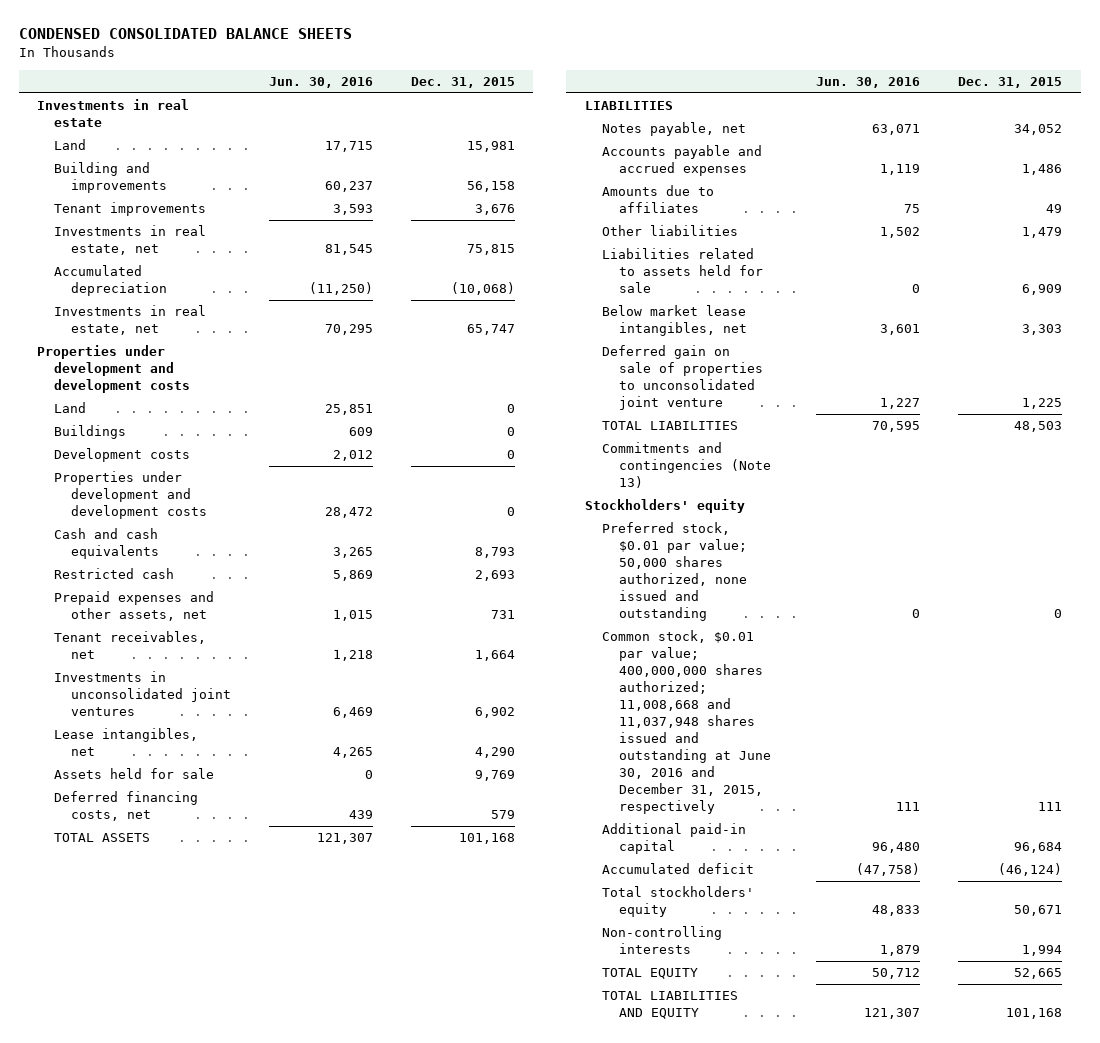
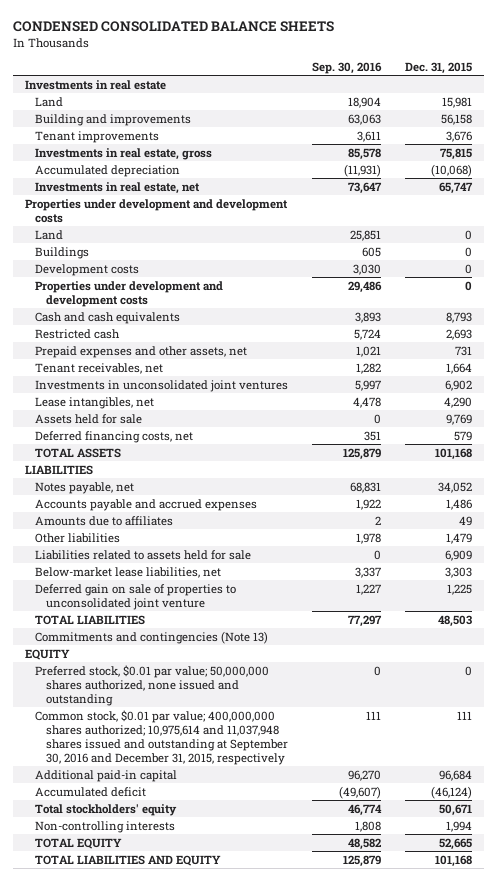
- | Jun. 30, 2016 | Dec. 31, 2015
+ | Sep. 30, 2016 | Dec. 31, 2015
- Investments in real estate, net | 81,545 | 75,815
+ Investments in real estate, gross | 85,578 | 75,815
- Below market lease intangibles, net | 3,601 | 3,303
+ Below-market lease liabilities, net | 3,337 | 3,303
- Stockholders' equity
- Preferred stock, $0.01 par value; 50,000 shares authorized, none issued and outstanding | 0 | 0
- Common stock, $0.01 par value; 400,000,000 shares authorized; 11,008,668 and 11,037,948 shares issued and outstanding at June 30, 2016 and December 31, 2015, respectively | 111 | 111
+ EQUITY
+ Preferred stock, $0.01 par value; 50,000,000 shares authorized, none issued and outstanding | 0 | 0
+ Common stock, $0.01 par value; 400,000,000 shares authorized; 10,975,614 and 11,037,948 shares issued and outstanding at September 30, 2016 and December 31, 2015, respectively | 111 | 111

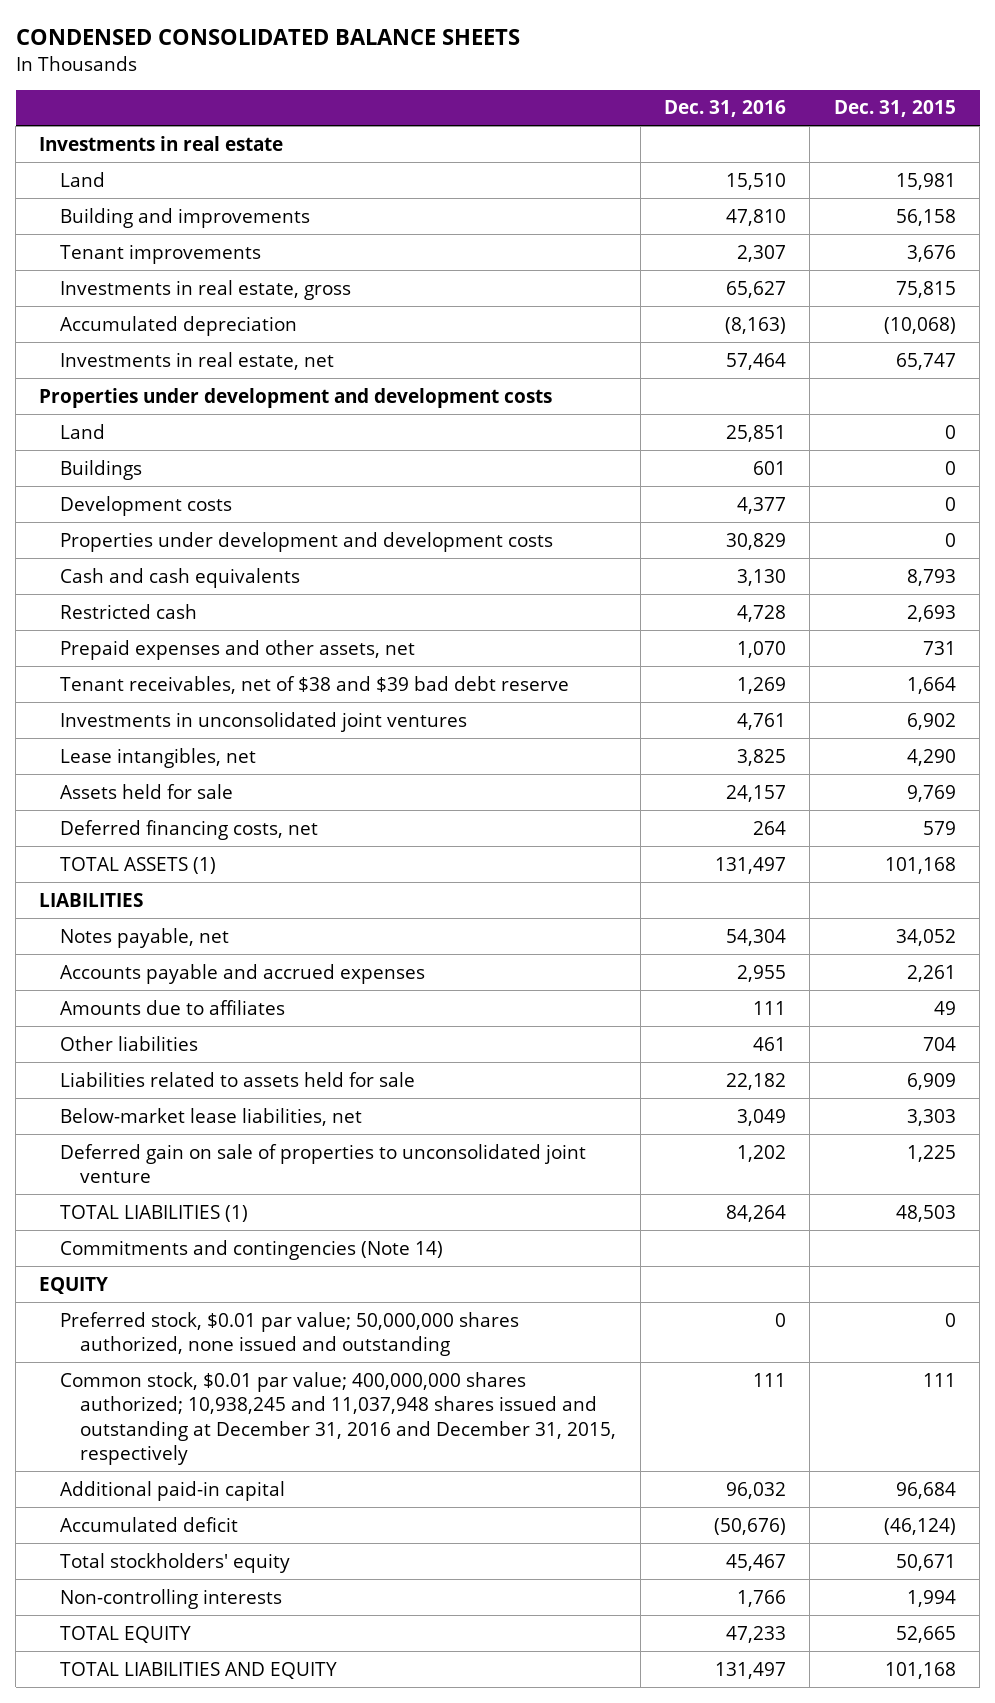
- | Sep. 30, 2016 | Dec. 31, 2015
+ | Dec. 31, 2016 | Dec. 31, 2015
- Tenant receivables, net | 1,282 | 1,664
+ Tenant receivables, net of $38 and $39 bad debt reserve | 1,269 | 1,664
- TOTAL ASSETS | 125,879 | 101,168
+ TOTAL ASSETS (1) | 131,497 | 101,168
- Accounts payable and accrued expenses | 1,922 | 1,486
+ Accounts payable and accrued expenses | 2,955 | 2,261
- Other liabilities | 1,978 | 1,479
+ Other liabilities | 461 | 704
- TOTAL LIABILITIES | 77,297 | 48,503
- Commitments and contingencies (Note 13)
+ TOTAL LIABILITIES (1) | 84,264 | 48,503
+ Commitments and contingencies (Note 14)
- Common stock, $0.01 par value; 400,000,000 shares authorized; 10,975,614 and 11,037,948 shares issued and outstanding at September 30, 2016 and December 31, 2015, respectively | 111 | 111
+ Common stock, $0.01 par value; 400,000,000 shares authorized; 10,938,245 and 11,037,948 shares issued and outstanding at December 31, 2016 and December 31, 2015, respectively | 111 | 111

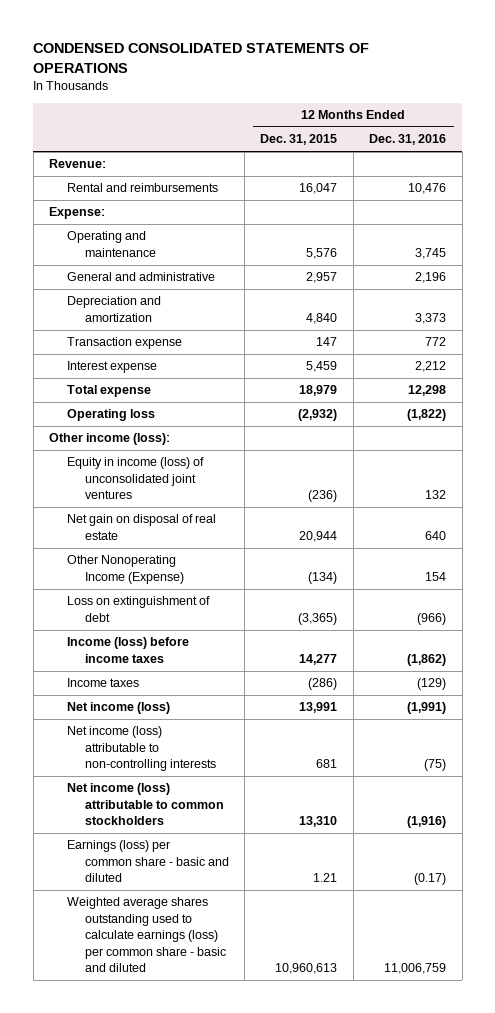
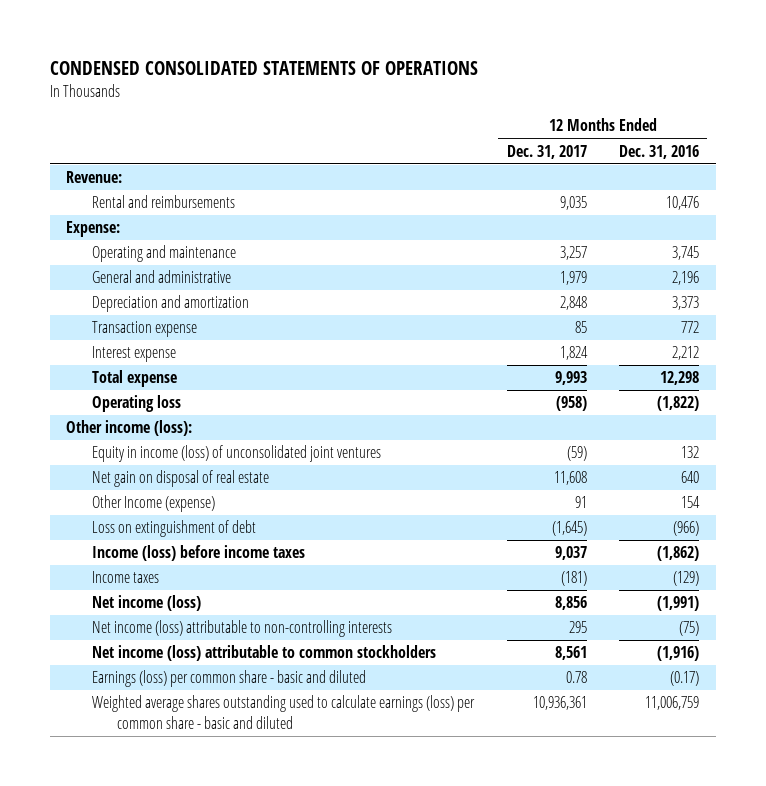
- | 12 Months Ended Dec. 31, 2015 | 12 Months Ended Dec. 31, 2016
+ | 12 Months Ended Dec. 31, 2017 | 12 Months Ended Dec. 31, 2016
- Other Nonoperating Income (Expense) | (134) | 154
+ Other Income (expense) | 91 | 154

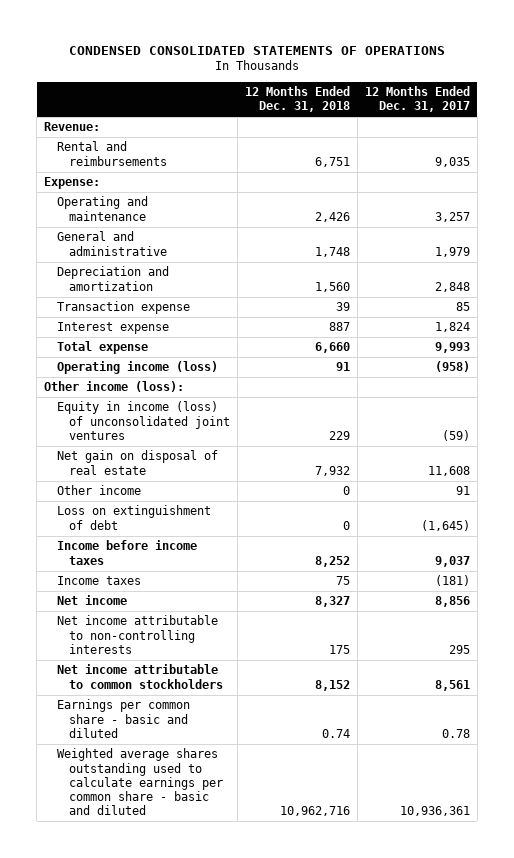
- | 12 Months Ended Dec. 31, 2017 | 12 Months Ended Dec. 31, 2016
+ | 12 Months Ended Dec. 31, 2018 | 12 Months Ended Dec. 31, 2017
- Operating loss | (958) | (1,822)
+ Operating income (loss) | 91 | (958)
- Other Income (expense) | 91 | 154
+ Other income | 0 | 91
- Income (loss) before income taxes | 9,037 | (1,862)
+ Income before income taxes | 8,252 | 9,037
- Net income (loss) | 8,856 | (1,991)
- Net income (loss) attributable to non-controlling interests | 295 | (75)
- Net income (loss) attributable to common stockholders | 8,561 | (1,916)
- Earnings (loss) per common share - basic and diluted | 0.78 | (0.17)
- Weighted average shares outstanding used to calculate earnings (loss) per common share - basic and diluted | 10,936,361 | 11,006,759
+ Net income | 8,327 | 8,856
+ Net income attributable to non-controlling interests | 175 | 295
+ Net income attributable to common stockholders | 8,152 | 8,561
+ Earnings per common share - basic and diluted | 0.74 | 0.78
+ Weighted average shares outstanding used to calculate earnings per common share - basic and diluted | 10,962,716 | 10,936,361

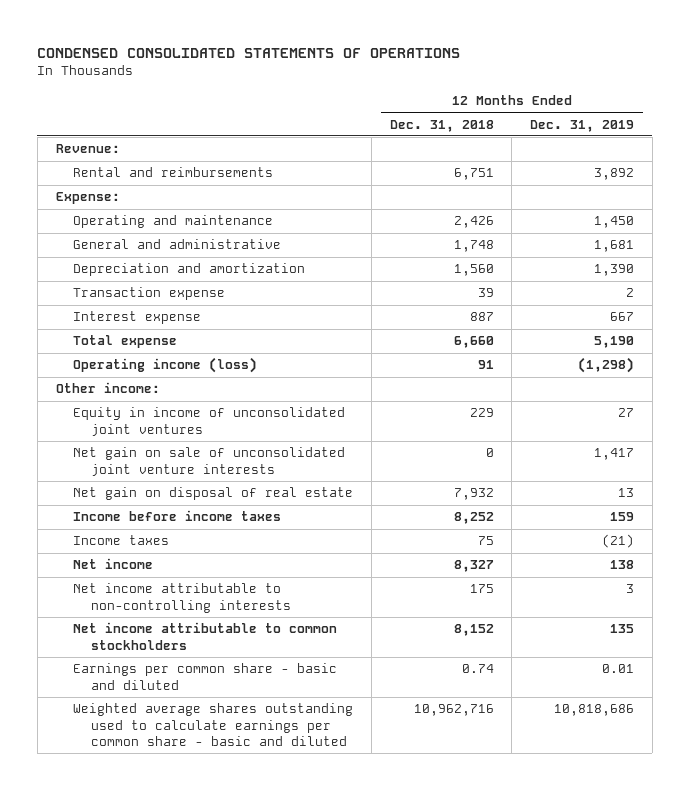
- | 12 Months Ended Dec. 31, 2018 | 12 Months Ended Dec. 31, 2017
+ | 12 Months Ended Dec. 31, 2018 | 12 Months Ended Dec. 31, 2019
- Other income (loss):
- Equity in income (loss) of unconsolidated joint ventures | 229 | (59)
+ Other income:
+ Equity in income of unconsolidated joint ventures | 229 | 27
+ Net gain on sale of unconsolidated joint venture interests | 0 | 1,417
- Other income | 0 | 91
- Loss on extinguishment of debt | 0 | (1,645)

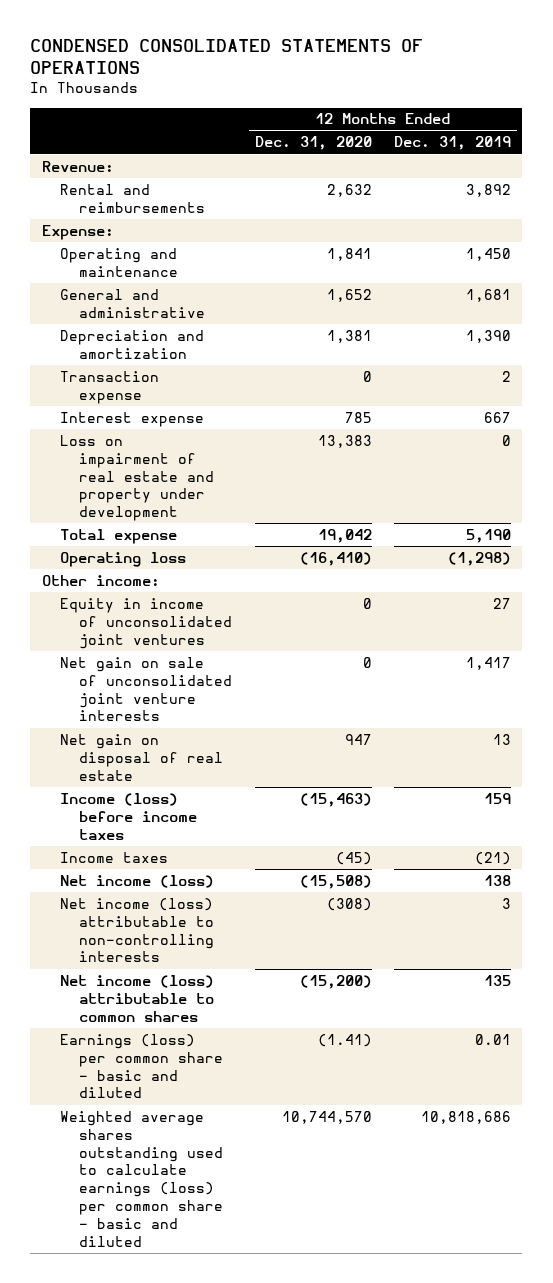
- | 12 Months Ended Dec. 31, 2018 | 12 Months Ended Dec. 31, 2019
+ | 12 Months Ended Dec. 31, 2020 | 12 Months Ended Dec. 31, 2019
+ Loss on impairment of real estate and property under development | 13,383 | 0
- Operating income (loss) | 91 | (1,298)
+ Operating loss | (16,410) | (1,298)
- Income before income taxes | 8,252 | 159
+ Income (loss) before income taxes | (15,463) | 159
- Net income | 8,327 | 138
- Net income attributable to non-controlling interests | 175 | 3
- Net income attributable to common stockholders | 8,152 | 135
- Earnings per common share - basic and diluted | 0.74 | 0.01
- Weighted average shares outstanding used to calculate earnings per common share - basic and diluted | 10,962,716 | 10,818,686
+ Net income (loss) | (15,508) | 138
+ Net income (loss) attributable to non-controlling interests | (308) | 3
+ Net income (loss) attributable to common shares | (15,200) | 135
+ Earnings (loss) per common share - basic and diluted | (1.41) | 0.01
+ Weighted average shares outstanding used to calculate earnings (loss) per common share - basic and diluted | 10,744,570 | 10,818,686

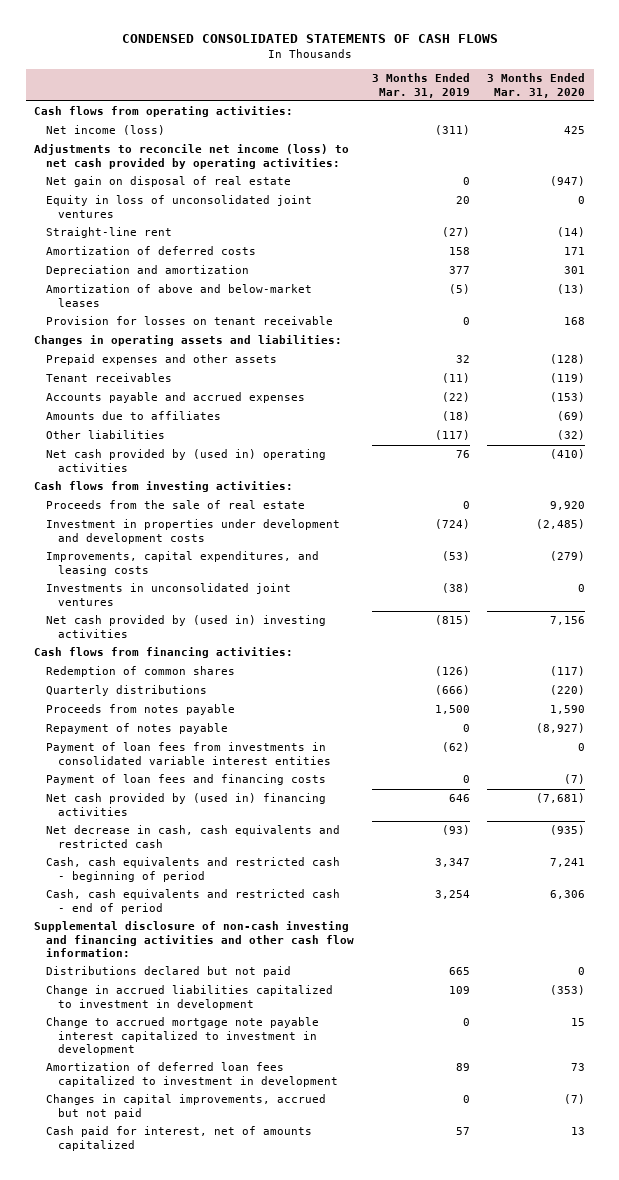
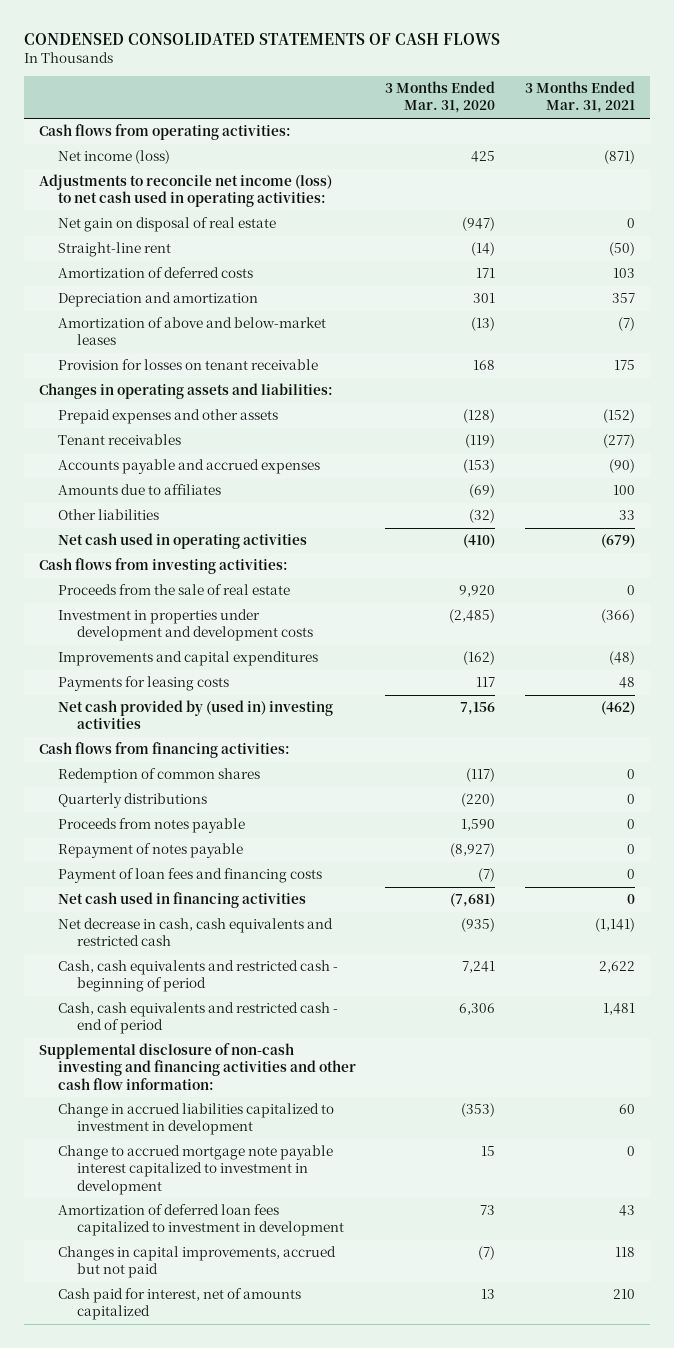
- | 3 Months Ended Mar. 31, 2019 | 3 Months Ended Mar. 31, 2020
+ | 3 Months Ended Mar. 31, 2020 | 3 Months Ended Mar. 31, 2021
- Adjustments to reconcile net income (loss) to net cash provided by operating activities:
+ Adjustments to reconcile net income (loss) to net cash used in operating activities:
- Equity in loss of unconsolidated joint ventures | 20 | 0
- Net cash provided by (used in) operating activities | 76 | (410)
+ Net cash used in operating activities | (410) | (679)
- Improvements, capital expenditures, and leasing costs | (53) | (279)
- Investments in unconsolidated joint ventures | (38) | 0
+ Improvements and capital expenditures | (162) | (48)
+ Payments for leasing costs | 117 | 48
- Payment of loan fees from investments in consolidated variable interest entities | (62) | 0
- Net cash provided by (used in) financing activities | 646 | (7,681)
+ Net cash used in financing activities | (7,681) | 0
- Distributions declared but not paid | 665 | 0

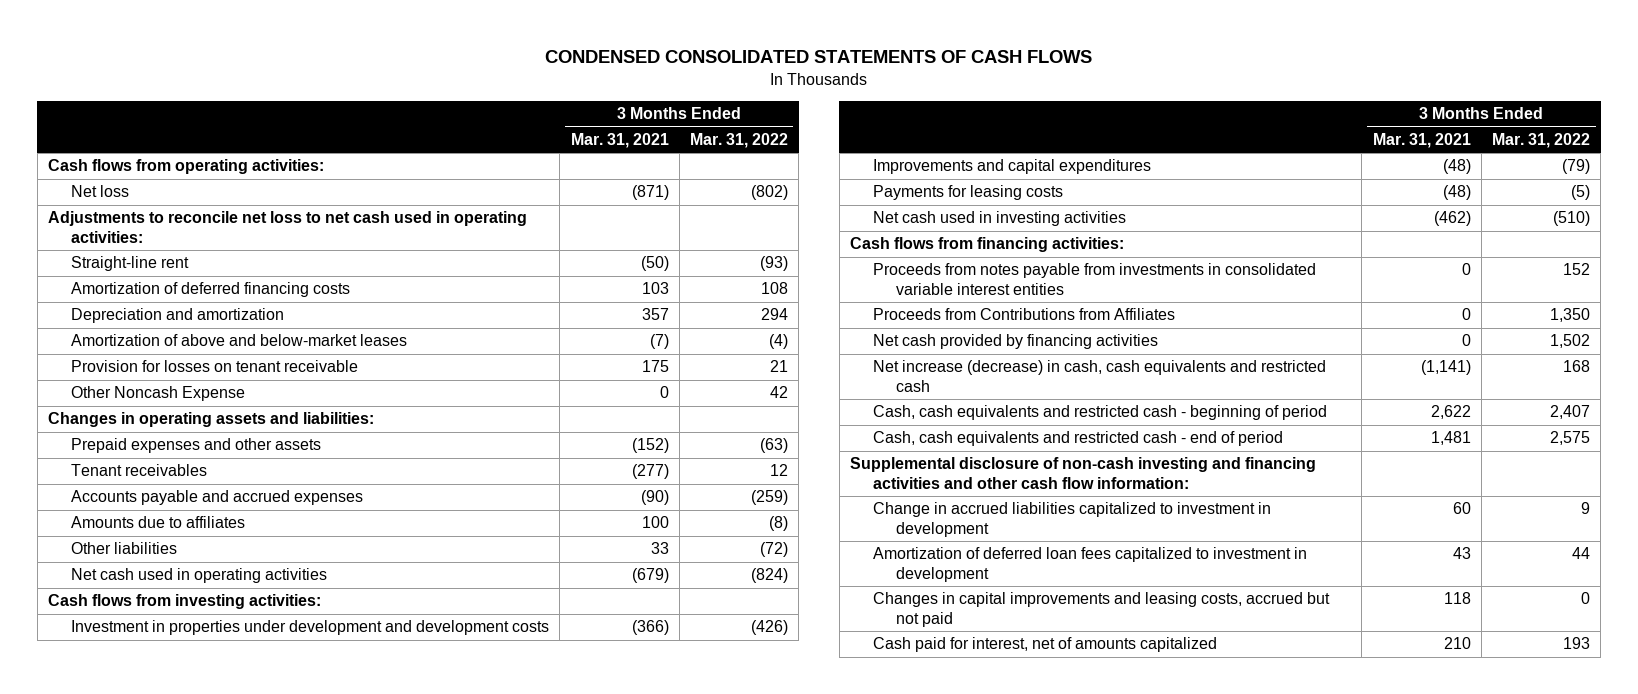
- | 3 Months Ended Mar. 31, 2020 | 3 Months Ended Mar. 31, 2021
+ | 3 Months Ended Mar. 31, 2021 | 3 Months Ended Mar. 31, 2022
- Net income (loss) | 425 | (871)
- Adjustments to reconcile net income (loss) to net cash used in operating activities:
- Net gain on disposal of real estate | (947) | 0
+ Net loss | (871) | (802)
+ Adjustments to reconcile net loss to net cash used in operating activities:
- Amortization of deferred costs | 171 | 103
+ Amortization of deferred financing costs | 103 | 108
+ Other Noncash Expense | 0 | 42
- Proceeds from the sale of real estate | 9,920 | 0
- Payments for leasing costs | 117 | 48
- Net cash provided by (used in) investing activities | 7,156 | (462)
+ Payments for leasing costs | (48) | (5)
+ Net cash used in investing activities | (462) | (510)
- Redemption of common shares | (117) | 0
- Quarterly distributions | (220) | 0
- Proceeds from notes payable | 1,590 | 0
- Repayment of notes payable | (8,927) | 0
- Payment of loan fees and financing costs | (7) | 0
- Net cash used in financing activities | (7,681) | 0
- Net decrease in cash, cash equivalents and restricted cash | (935) | (1,141)
+ Proceeds from notes payable from investments in consolidated variable interest entities | 0 | 152
+ Proceeds from Contributions from Affiliates | 0 | 1,350
+ Net cash provided by financing activities | 0 | 1,502
+ Net increase (decrease) in cash, cash equivalents and restricted cash | (1,141) | 168
- Change to accrued mortgage note payable interest capitalized to investment in development | 15 | 0
- Changes in capital improvements, accrued but not paid | (7) | 118
+ Changes in capital improvements and leasing costs, accrued but not paid | 118 | 0

